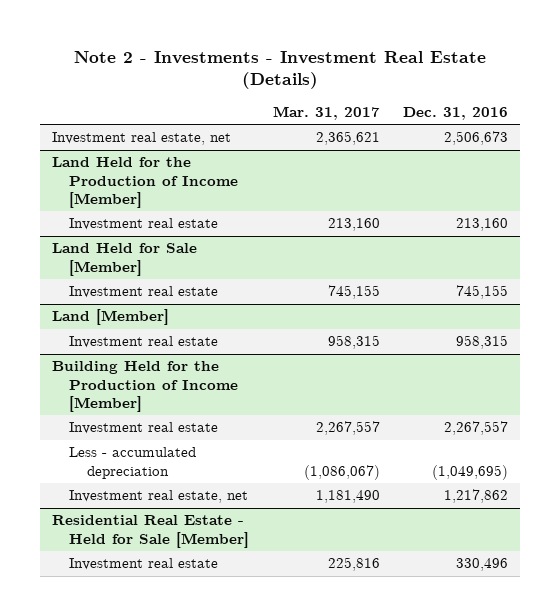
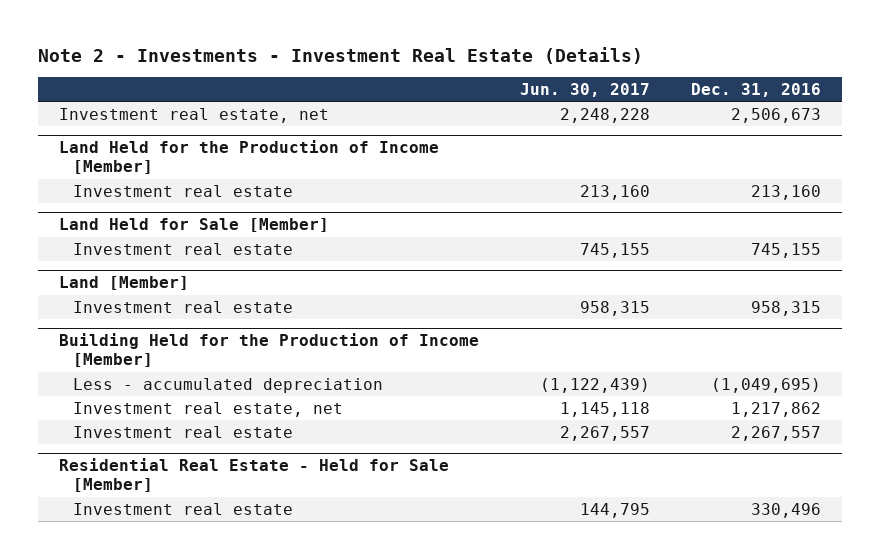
- | Mar. 31, 2017 | Dec. 31, 2016
+ | Jun. 30, 2017 | Dec. 31, 2016
@ Building Held for the Production of Income [Member]
moved down: Investment real estate | 2,267,557 | 2,267,557

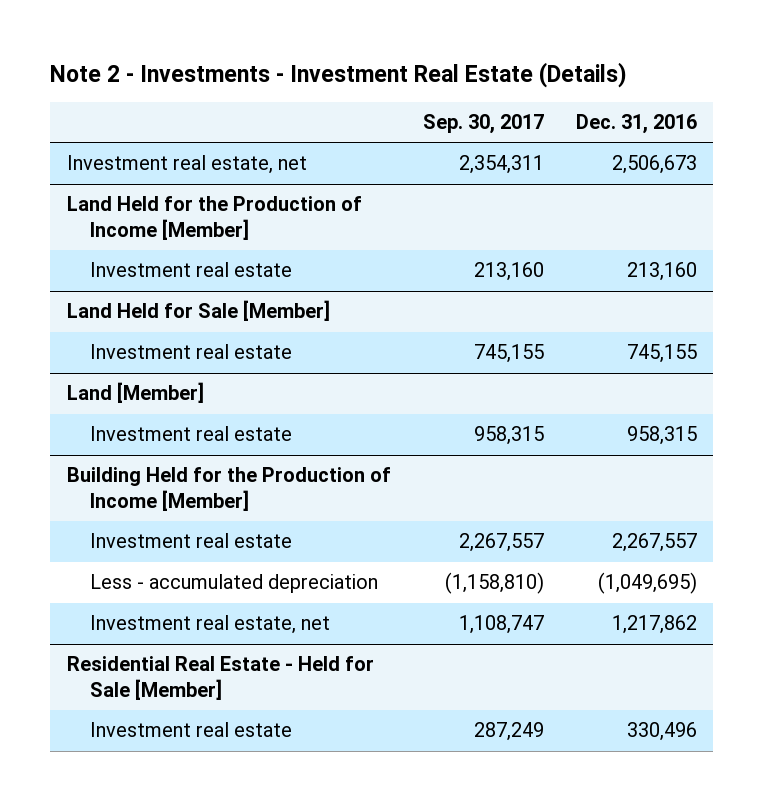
- | Jun. 30, 2017 | Dec. 31, 2016
+ | Sep. 30, 2017 | Dec. 31, 2016
@ Building Held for the Production of Income [Member]
moved up: Investment real estate | 2,267,557 | 2,267,557

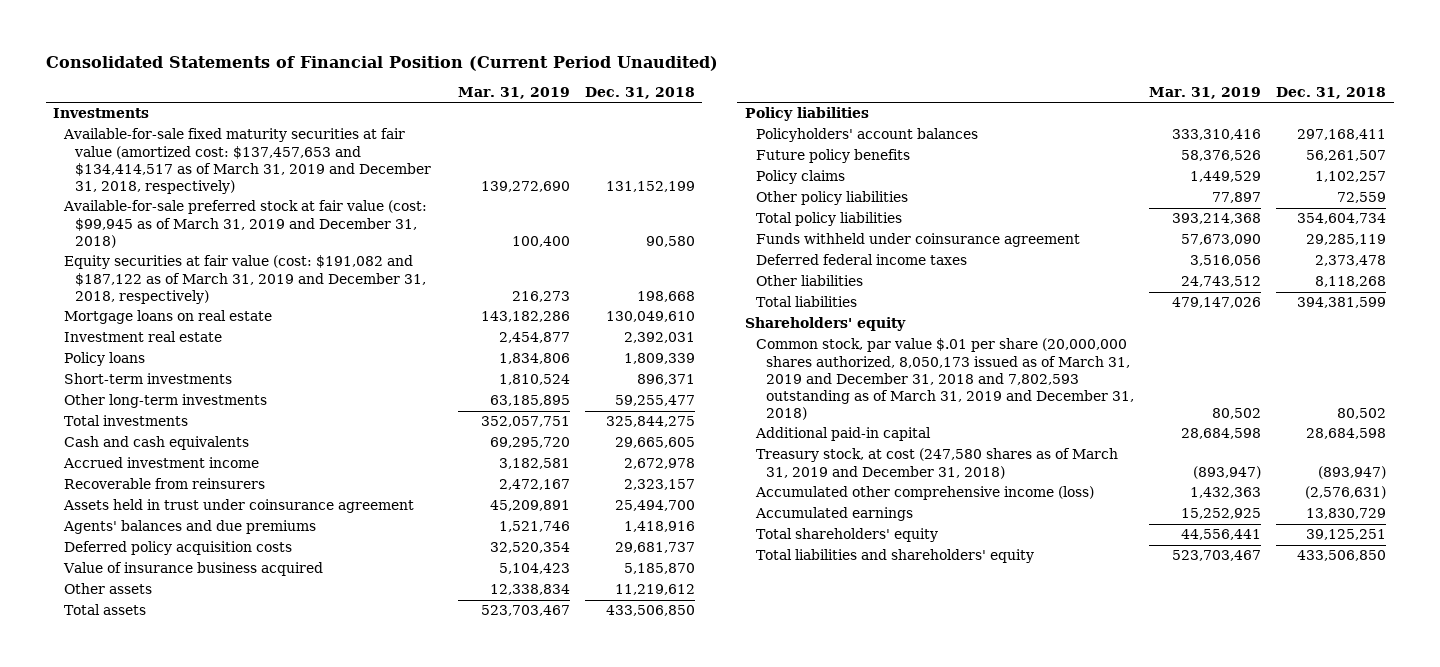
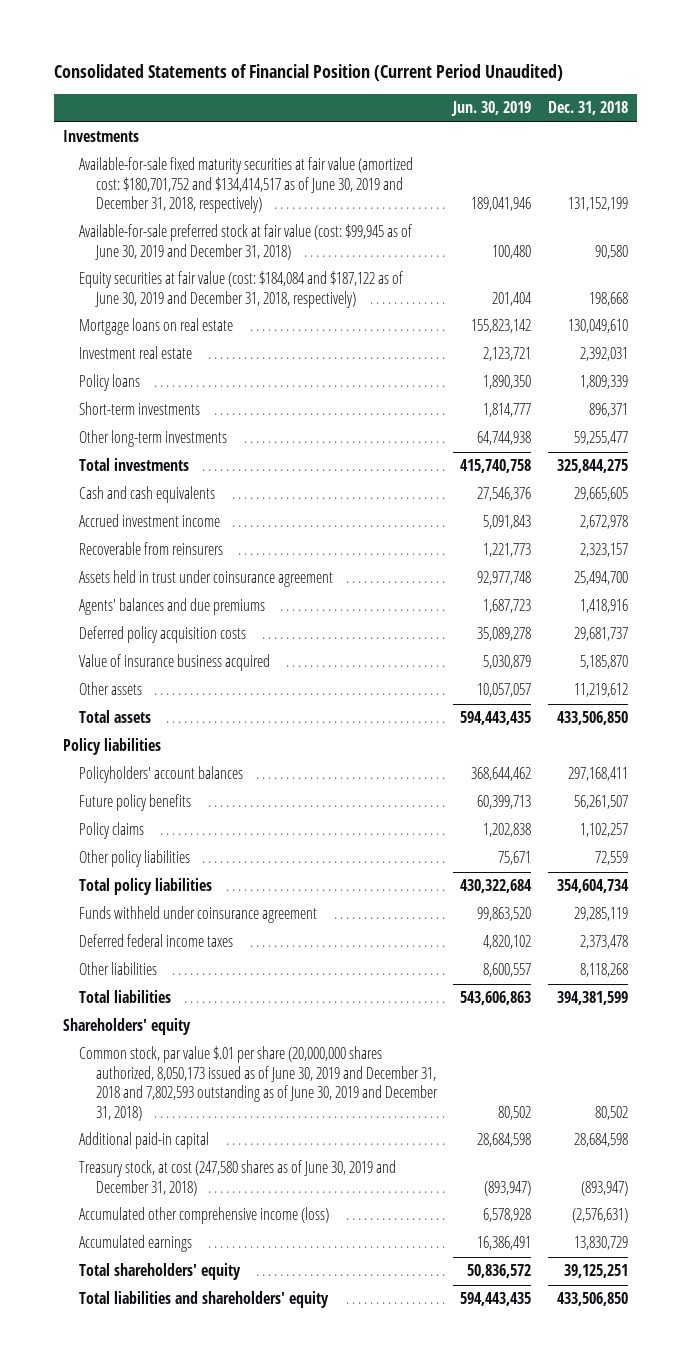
- | Mar. 31, 2019 | Dec. 31, 2018
+ | Jun. 30, 2019 | Dec. 31, 2018
- Available-for-sale fixed maturity securities at fair value (amortized cost: $137,457,653 and $134,414,517 as of March 31, 2019 and December 31, 2018, respectively) | 139,272,690 | 131,152,199
- Available-for-sale preferred stock at fair value (cost: $99,945 as of March 31, 2019 and December 31, 2018) | 100,400 | 90,580
- Equity securities at fair value (cost: $191,082 and $187,122 as of March 31, 2019 and December 31, 2018, respectively) | 216,273 | 198,668
+ Available-for-sale fixed maturity securities at fair value (amortized cost: $180,701,752 and $134,414,517 as of June 30, 2019 and December 31, 2018, respectively) | 189,041,946 | 131,152,199
+ Available-for-sale preferred stock at fair value (cost: $99,945 as of June 30, 2019 and December 31, 2018) | 100,480 | 90,580
+ Equity securities at fair value (cost: $184,084 and $187,122 as of June 30, 2019 and December 31, 2018, respectively) | 201,404 | 198,668
- Common stock, par value $.01 per share (20,000,000 shares authorized, 8,050,173 issued as of March 31, 2019 and December 31, 2018 and 7,802,593 outstanding as of March 31, 2019 and December 31, 2018) | 80,502 | 80,502
+ Common stock, par value $.01 per share (20,000,000 shares authorized, 8,050,173 issued as of June 30, 2019 and December 31, 2018 and 7,802,593 outstanding as of June 30, 2019 and December 31, 2018) | 80,502 | 80,502
- Treasury stock, at cost (247,580 shares as of March 31, 2019 and December 31, 2018) | (893,947) | (893,947)
+ Treasury stock, at cost (247,580 shares as of June 30, 2019 and December 31, 2018) | (893,947) | (893,947)

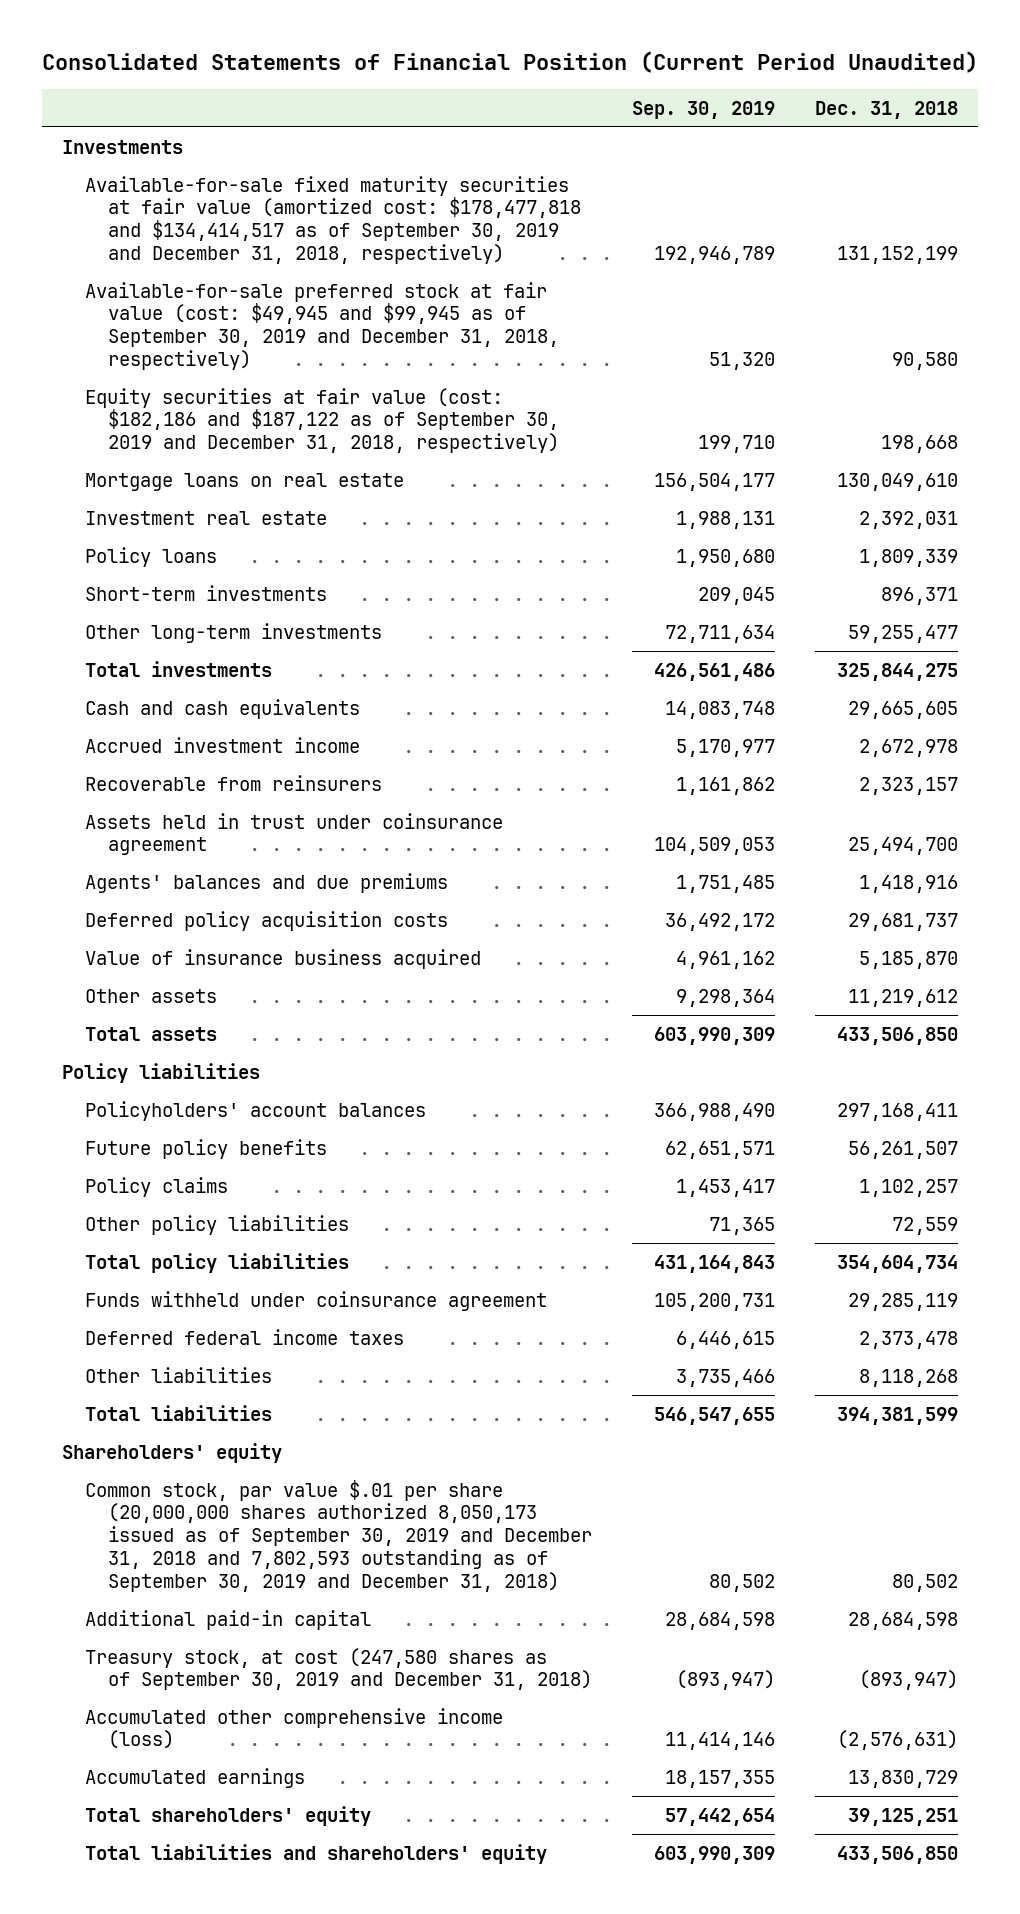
- | Jun. 30, 2019 | Dec. 31, 2018
+ | Sep. 30, 2019 | Dec. 31, 2018
- Available-for-sale fixed maturity securities at fair value (amortized cost: $180,701,752 and $134,414,517 as of June 30, 2019 and December 31, 2018, respectively) | 189,041,946 | 131,152,199
- Available-for-sale preferred stock at fair value (cost: $99,945 as of June 30, 2019 and December 31, 2018) | 100,480 | 90,580
- Equity securities at fair value (cost: $184,084 and $187,122 as of June 30, 2019 and December 31, 2018, respectively) | 201,404 | 198,668
+ Available-for-sale fixed maturity securities at fair value (amortized cost: $178,477,818 and $134,414,517 as of September 30, 2019 and December 31, 2018, respectively) | 192,946,789 | 131,152,199
+ Available-for-sale preferred stock at fair value (cost: $49,945 and $99,945 as of September 30, 2019 and December 31, 2018, respectively) | 51,320 | 90,580
+ Equity securities at fair value (cost: $182,186 and $187,122 as of September 30, 2019 and December 31, 2018, respectively) | 199,710 | 198,668
- Common stock, par value $.01 per share (20,000,000 shares authorized, 8,050,173 issued as of June 30, 2019 and December 31, 2018 and 7,802,593 outstanding as of June 30, 2019 and December 31, 2018) | 80,502 | 80,502
+ Common stock, par value $.01 per share (20,000,000 shares authorized 8,050,173 issued as of September 30, 2019 and December 31, 2018 and 7,802,593 outstanding as of September 30, 2019 and December 31, 2018) | 80,502 | 80,502
- Treasury stock, at cost (247,580 shares as of June 30, 2019 and December 31, 2018) | (893,947) | (893,947)
+ Treasury stock, at cost (247,580 shares as of September 30, 2019 and December 31, 2018) | (893,947) | (893,947)

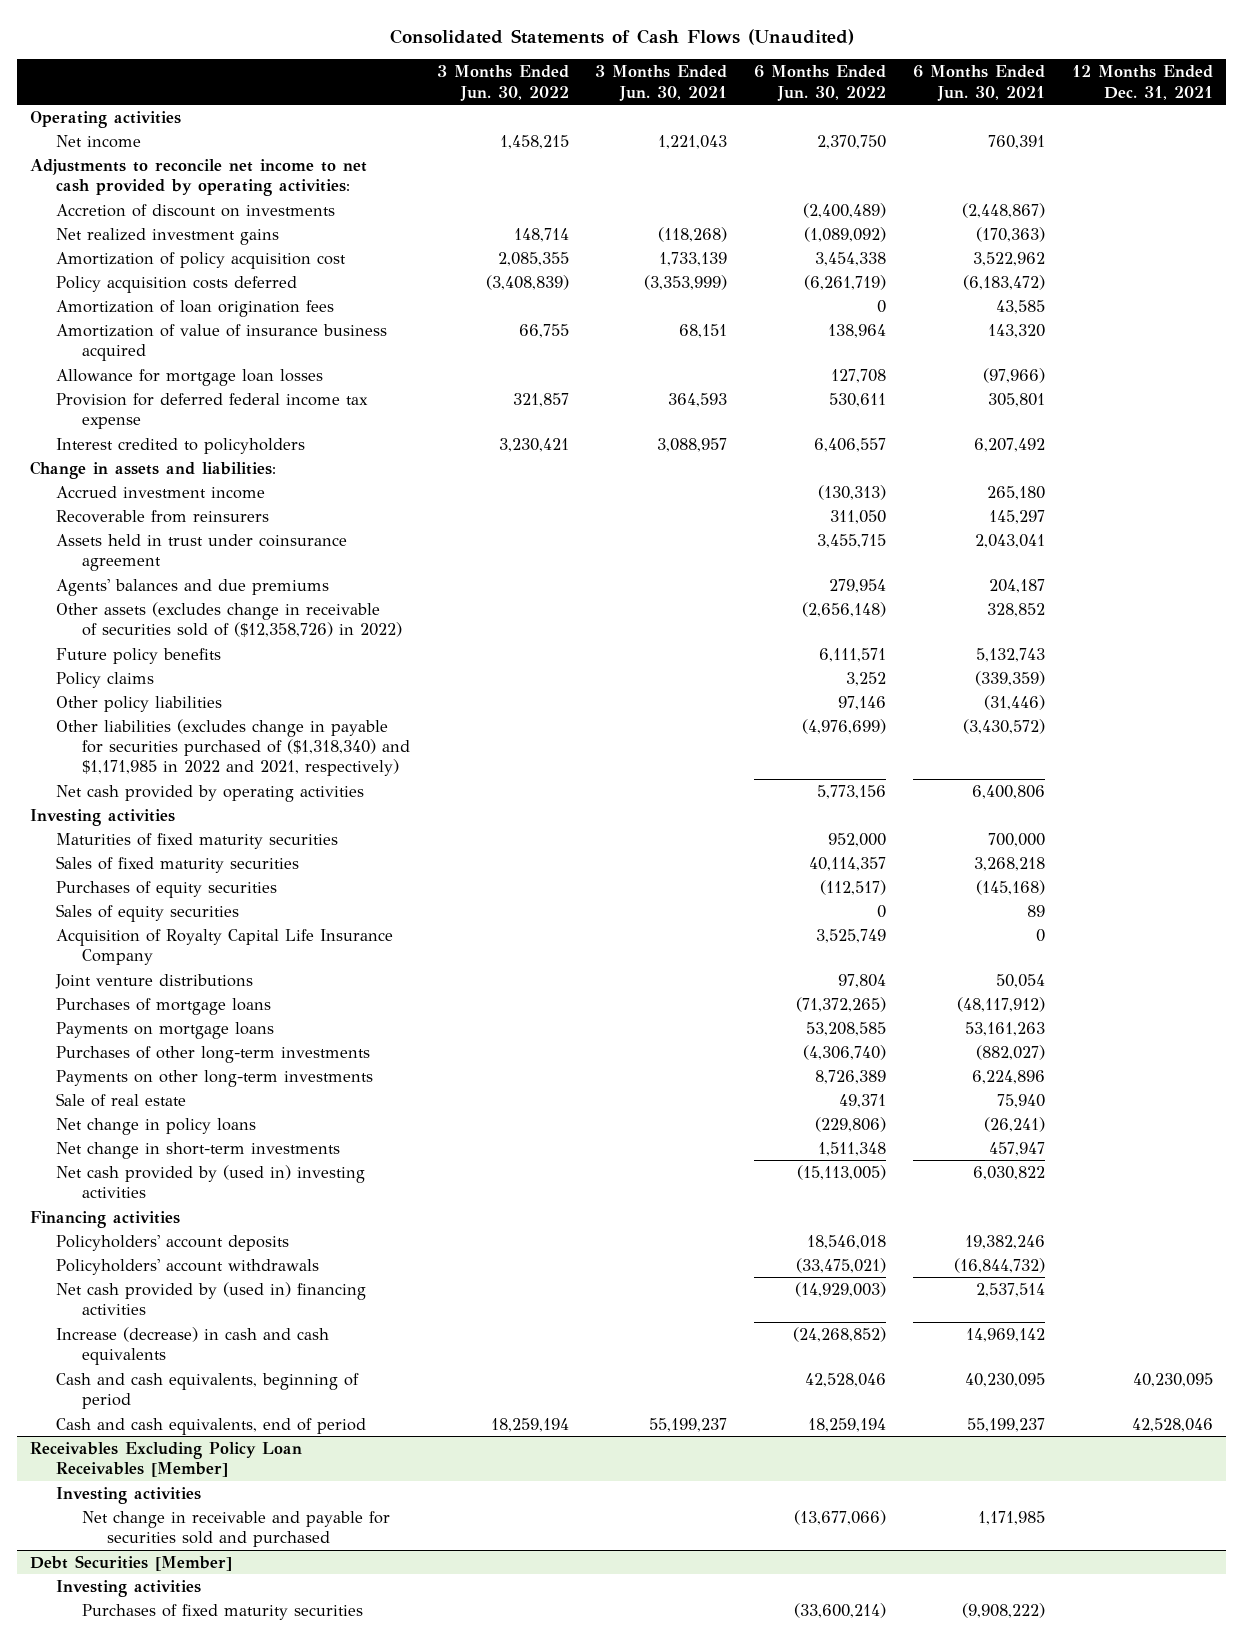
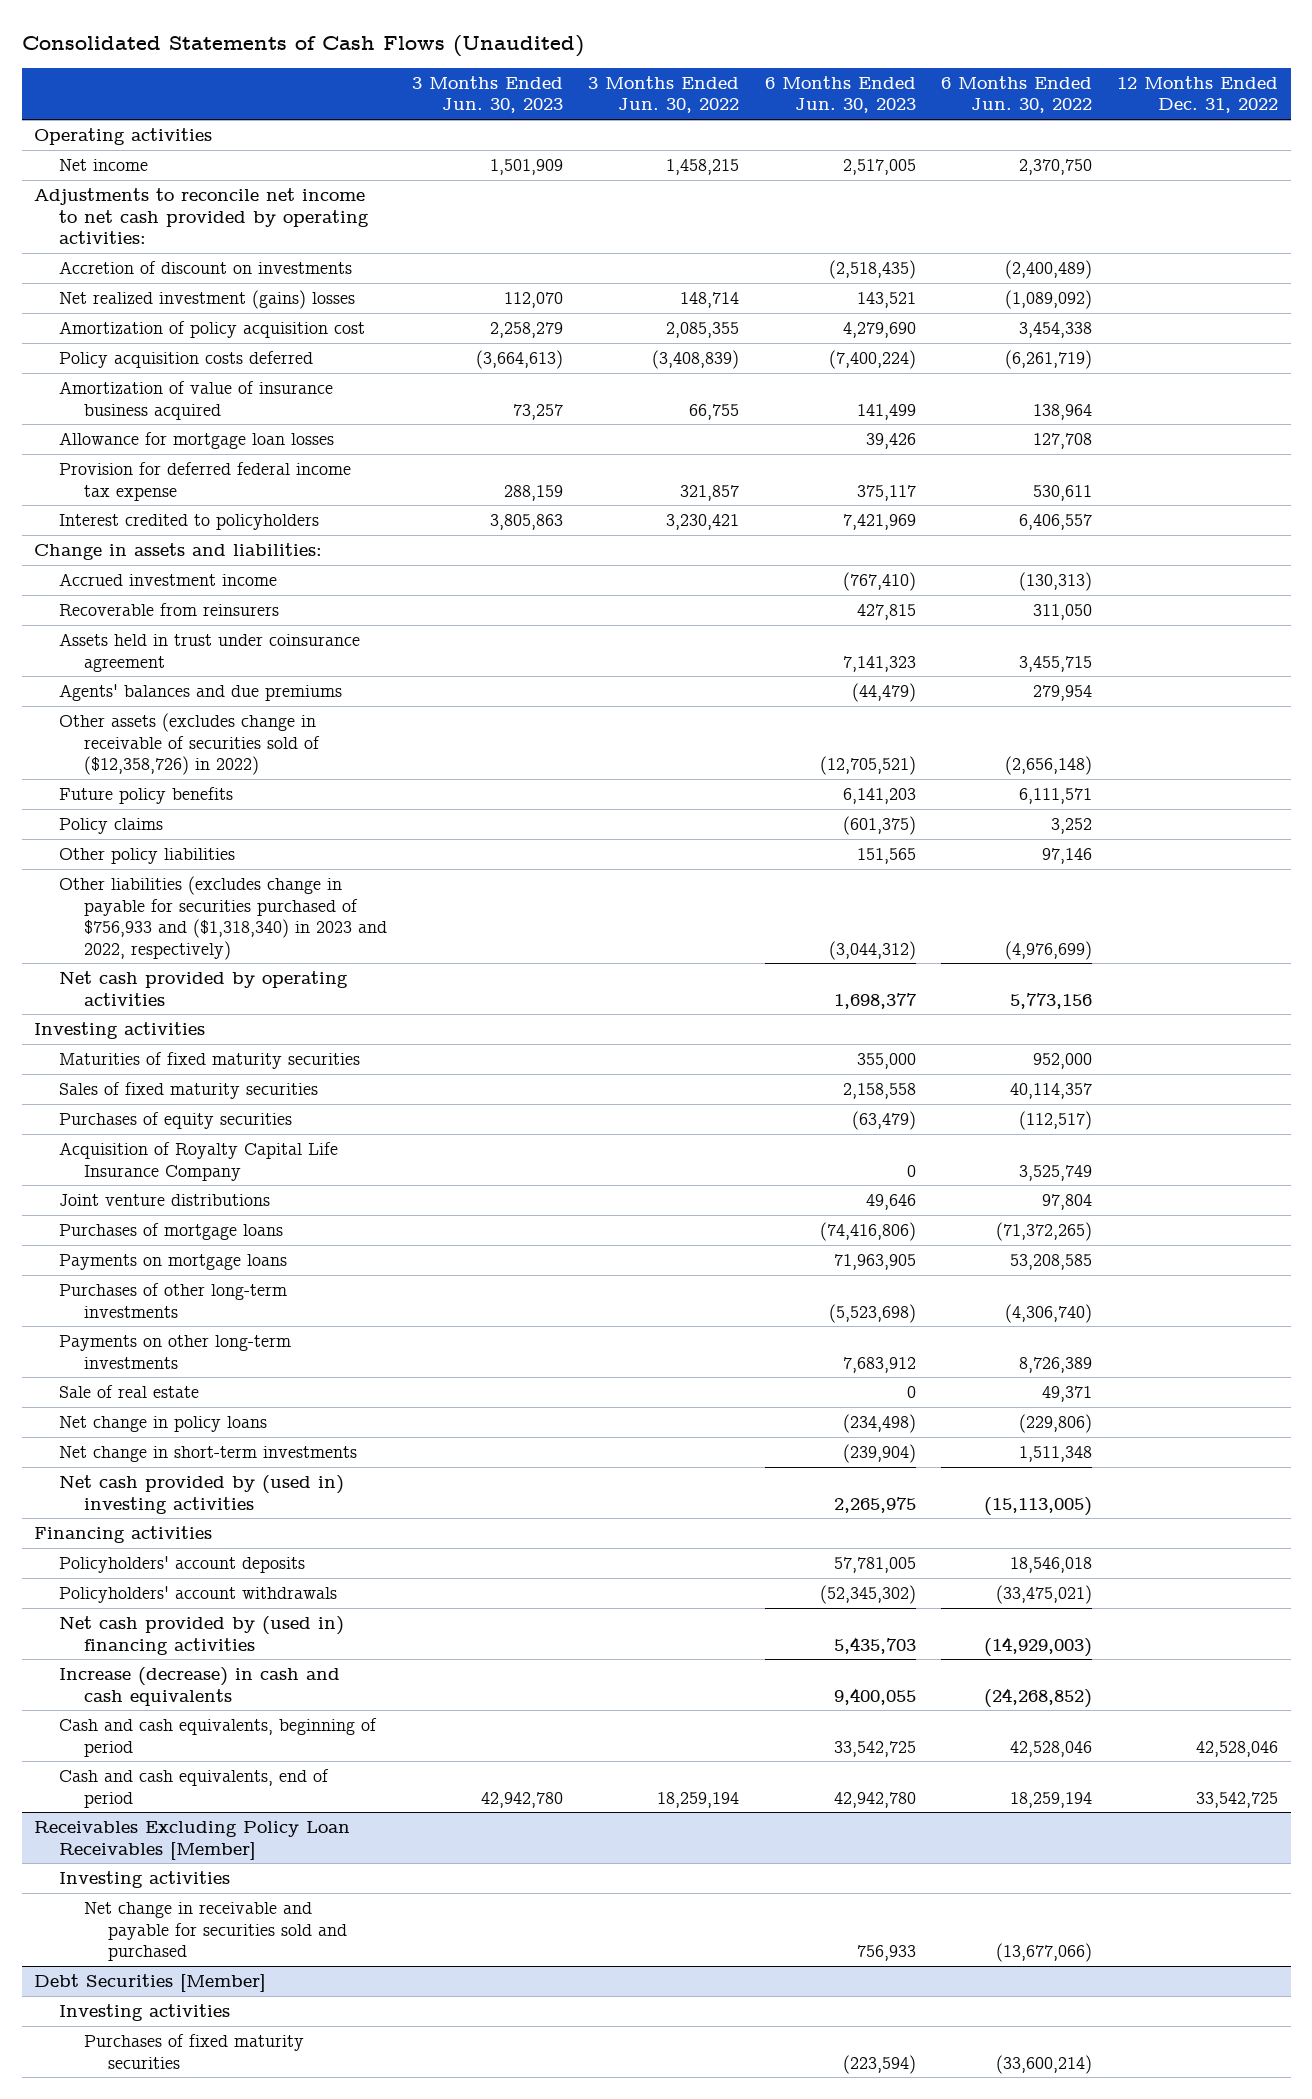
- | 3 Months Ended Jun. 30, 2022 | 3 Months Ended Jun. 30, 2021 | 6 Months Ended Jun. 30, 2022 | 6 Months Ended Jun. 30, 2021 | 12 Months Ended Dec. 31, 2021
+ | 3 Months Ended Jun. 30, 2023 | 3 Months Ended Jun. 30, 2022 | 6 Months Ended Jun. 30, 2023 | 6 Months Ended Jun. 30, 2022 | 12 Months Ended Dec. 31, 2022
- Net realized investment gains | 148,714 | (118,268) | (1,089,092) | (170,363) |
+ Net realized investment (gains) losses | 112,070 | 148,714 | 143,521 | (1,089,092) |
- Amortization of loan origination fees | | | 0 | 43,585 |
- Other liabilities (excludes change in payable for securities purchased of ($1,318,340) and $1,171,985 in 2022 and 2021, respectively) | | | (4,976,699) | (3,430,572) |
+ Other liabilities (excludes change in payable for securities purchased of $756,933 and ($1,318,340) in 2023 and 2022, respectively) | | | (3,044,312) | (4,976,699) |
- Sales of equity securities | | | 0 | 89 |

